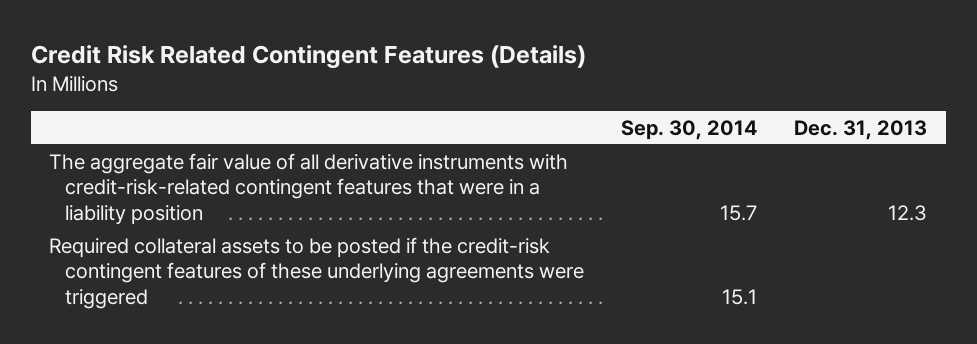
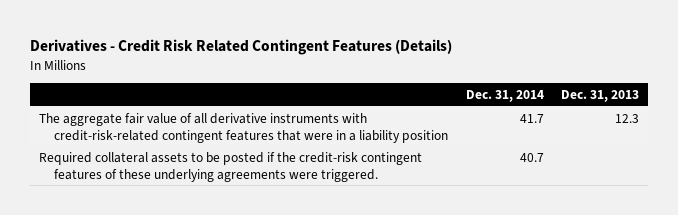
- Credit Risk Related Contingent Features (Details)
+ Derivatives - Credit Risk Related Contingent Features (Details)
- | Sep. 30, 2014 | Dec. 31, 2013
+ | Dec. 31, 2014 | Dec. 31, 2013
- Required collateral assets to be posted if the credit-risk contingent features of these underlying agreements were triggered | 15.1 |
+ Required collateral assets to be posted if the credit-risk contingent features of these underlying agreements were triggered. | 40.7 |

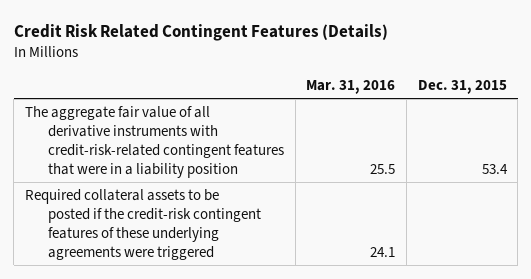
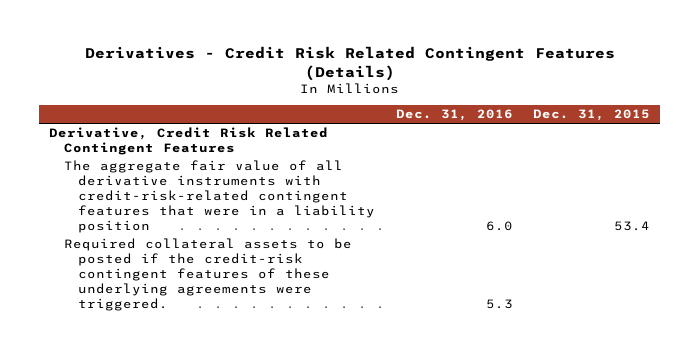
- Credit Risk Related Contingent Features (Details)
+ Derivatives - Credit Risk Related Contingent Features (Details)
- | Mar. 31, 2016 | Dec. 31, 2015
+ | Dec. 31, 2016 | Dec. 31, 2015
+ Derivative, Credit Risk Related Contingent Features
- Required collateral assets to be posted if the credit-risk contingent features of these underlying agreements were triggered | 24.1 |
+ Required collateral assets to be posted if the credit-risk contingent features of these underlying agreements were triggered. | 5.3 |

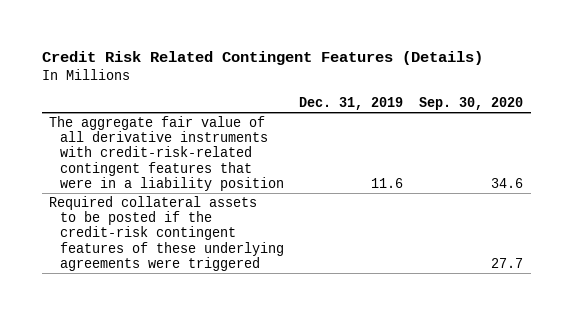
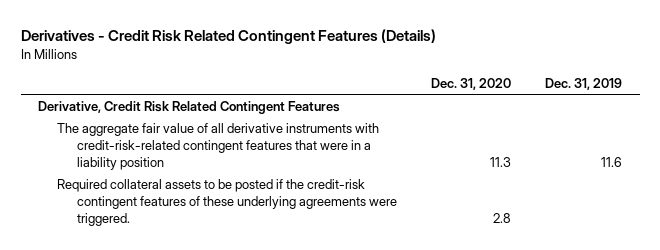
- Credit Risk Related Contingent Features (Details)
+ Derivatives - Credit Risk Related Contingent Features (Details)
- | Dec. 31, 2019 | Sep. 30, 2020
+ | Dec. 31, 2020 | Dec. 31, 2019
+ Derivative, Credit Risk Related Contingent Features
- Required collateral assets to be posted if the credit-risk contingent features of these underlying agreements were triggered | | 27.7
+ Required collateral assets to be posted if the credit-risk contingent features of these underlying agreements were triggered. | 2.8 |

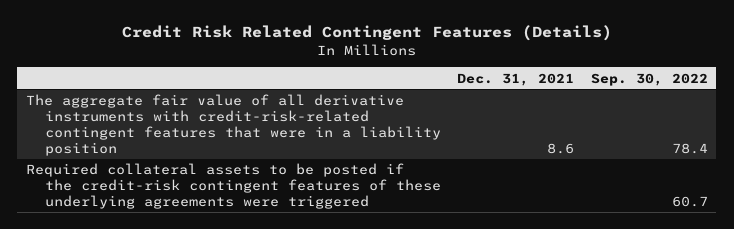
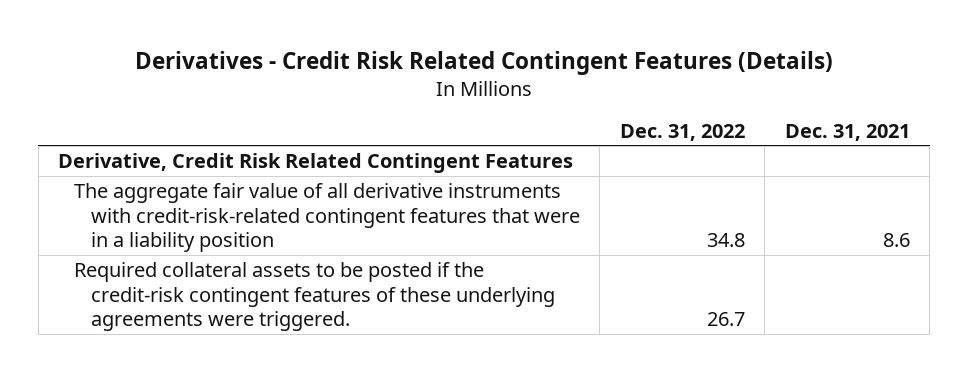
- Credit Risk Related Contingent Features (Details)
+ Derivatives - Credit Risk Related Contingent Features (Details)
- | Dec. 31, 2021 | Sep. 30, 2022
+ | Dec. 31, 2022 | Dec. 31, 2021
+ Derivative, Credit Risk Related Contingent Features
- Required collateral assets to be posted if the credit-risk contingent features of these underlying agreements were triggered | | 60.7
+ Required collateral assets to be posted if the credit-risk contingent features of these underlying agreements were triggered. | 26.7 |

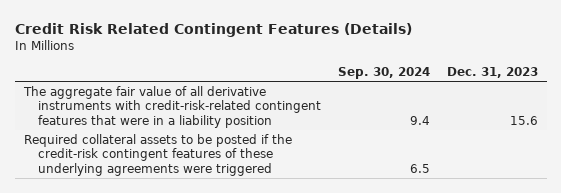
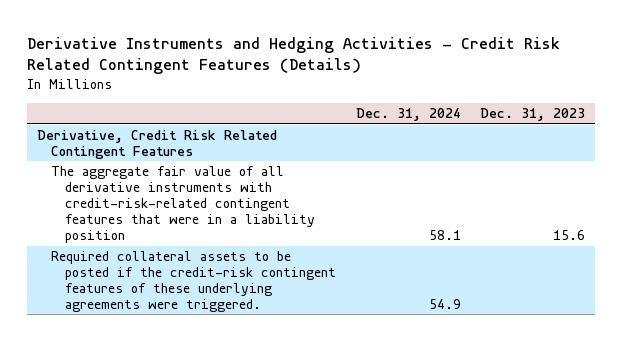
- Credit Risk Related Contingent Features (Details)
+ Derivative Instruments and Hedging Activities - Credit Risk Related Contingent Features (Details)
- | Sep. 30, 2024 | Dec. 31, 2023
+ | Dec. 31, 2024 | Dec. 31, 2023
+ Derivative, Credit Risk Related Contingent Features
- Required collateral assets to be posted if the credit-risk contingent features of these underlying agreements were triggered | 6.5 |
+ Required collateral assets to be posted if the credit-risk contingent features of these underlying agreements were triggered. | 54.9 |

